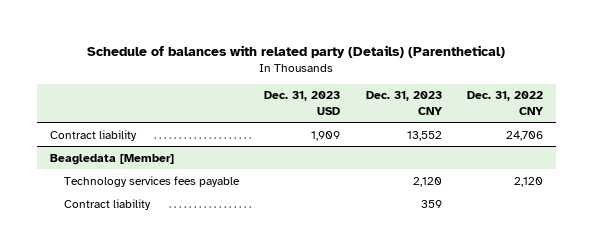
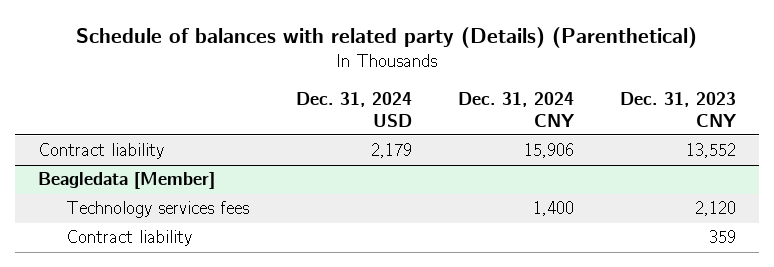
- | Dec. 31, 2023 USD | Dec. 31, 2023 CNY | Dec. 31, 2022 CNY
+ | Dec. 31, 2024 USD | Dec. 31, 2024 CNY | Dec. 31, 2023 CNY
@ Beagledata [Member]
- Technology services fees payable | | 2,120 | 2,120
+ Technology services fees | | 1,400 | 2,120

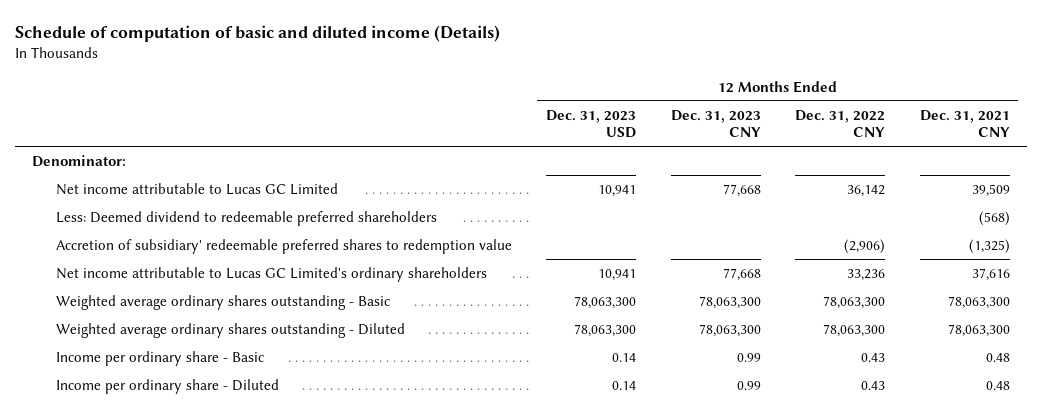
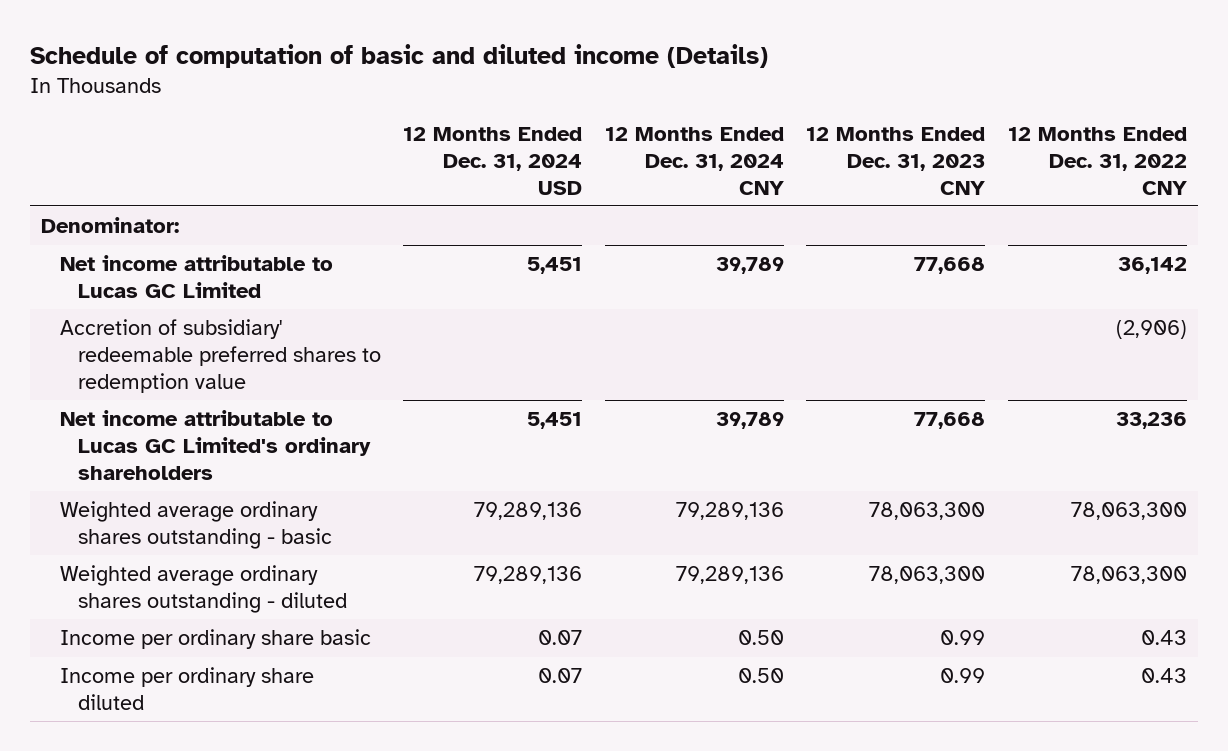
- | 12 Months Ended Dec. 31, 2023 USD | 12 Months Ended Dec. 31, 2023 CNY | 12 Months Ended Dec. 31, 2022 CNY | 12 Months Ended Dec. 31, 2021 CNY
+ | 12 Months Ended Dec. 31, 2024 USD | 12 Months Ended Dec. 31, 2024 CNY | 12 Months Ended Dec. 31, 2023 CNY | 12 Months Ended Dec. 31, 2022 CNY
- Less: Deemed dividend to redeemable preferred shareholders | | | | (568)
- Weighted average ordinary shares outstanding - Basic | 78,063,300 | 78,063,300 | 78,063,300 | 78,063,300
- Weighted average ordinary shares outstanding - Diluted | 78,063,300 | 78,063,300 | 78,063,300 | 78,063,300
- Income per ordinary share - Basic | 0.14 | 0.99 | 0.43 | 0.48
- Income per ordinary share - Diluted | 0.14 | 0.99 | 0.43 | 0.48
+ Weighted average ordinary shares outstanding - basic | 79,289,136 | 79,289,136 | 78,063,300 | 78,063,300
+ Weighted average ordinary shares outstanding - diluted | 79,289,136 | 79,289,136 | 78,063,300 | 78,063,300
+ Income per ordinary share basic | 0.07 | 0.50 | 0.99 | 0.43
+ Income per ordinary share diluted | 0.07 | 0.50 | 0.99 | 0.43

